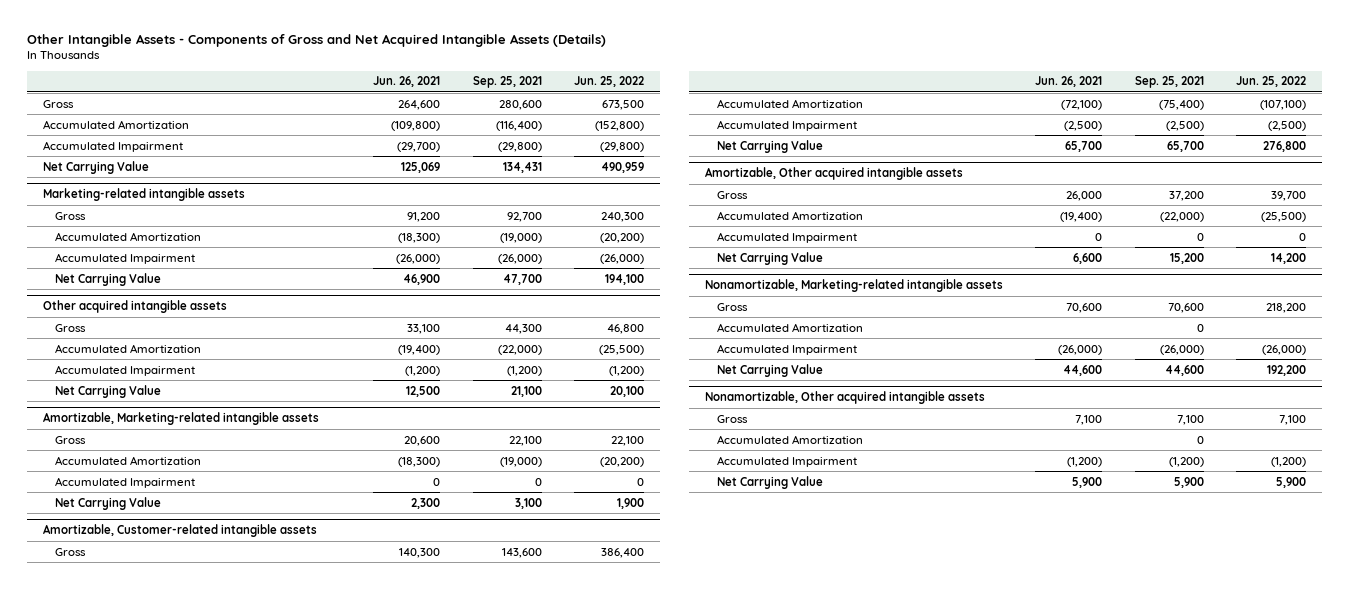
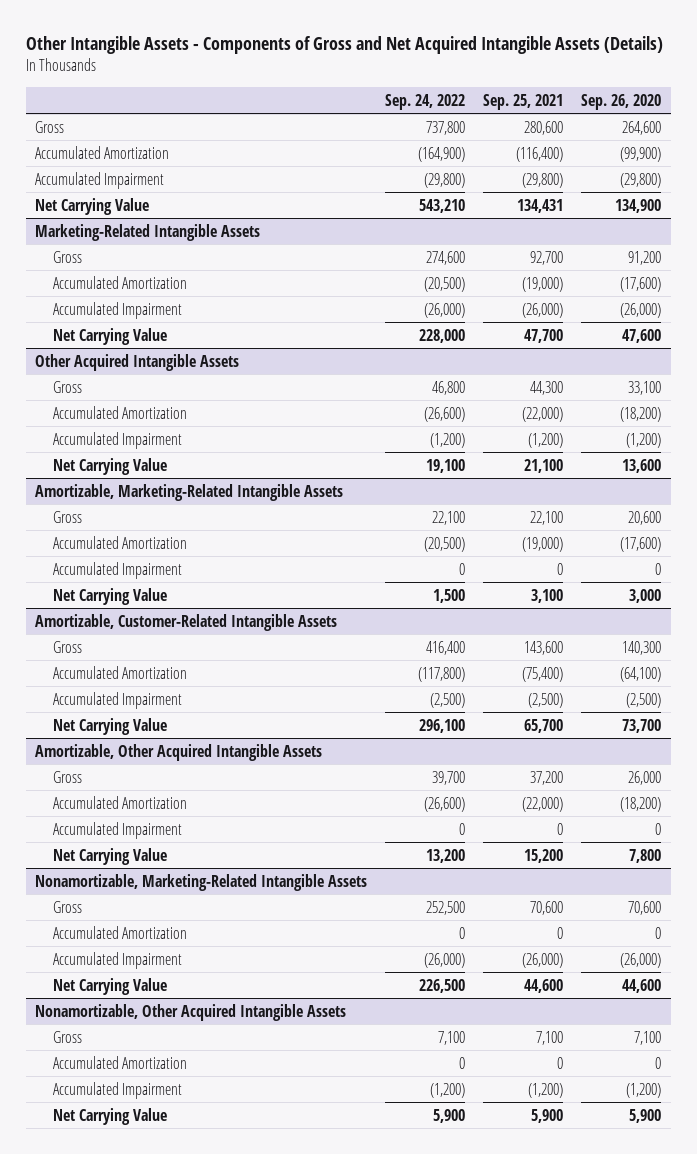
- | Jun. 26, 2021 | Sep. 25, 2021 | Jun. 25, 2022
+ | Sep. 24, 2022 | Sep. 25, 2021 | Sep. 26, 2020
- Marketing-related intangible assets
+ Marketing-Related Intangible Assets
- Other acquired intangible assets
+ Other Acquired Intangible Assets
- Amortizable, Marketing-related intangible assets
+ Amortizable, Marketing-Related Intangible Assets
- Amortizable, Customer-related intangible assets
+ Amortizable, Customer-Related Intangible Assets
- Amortizable, Other acquired intangible assets
+ Amortizable, Other Acquired Intangible Assets
- Nonamortizable, Marketing-related intangible assets
+ Nonamortizable, Marketing-Related Intangible Assets
- Nonamortizable, Other acquired intangible assets
+ Nonamortizable, Other Acquired Intangible Assets

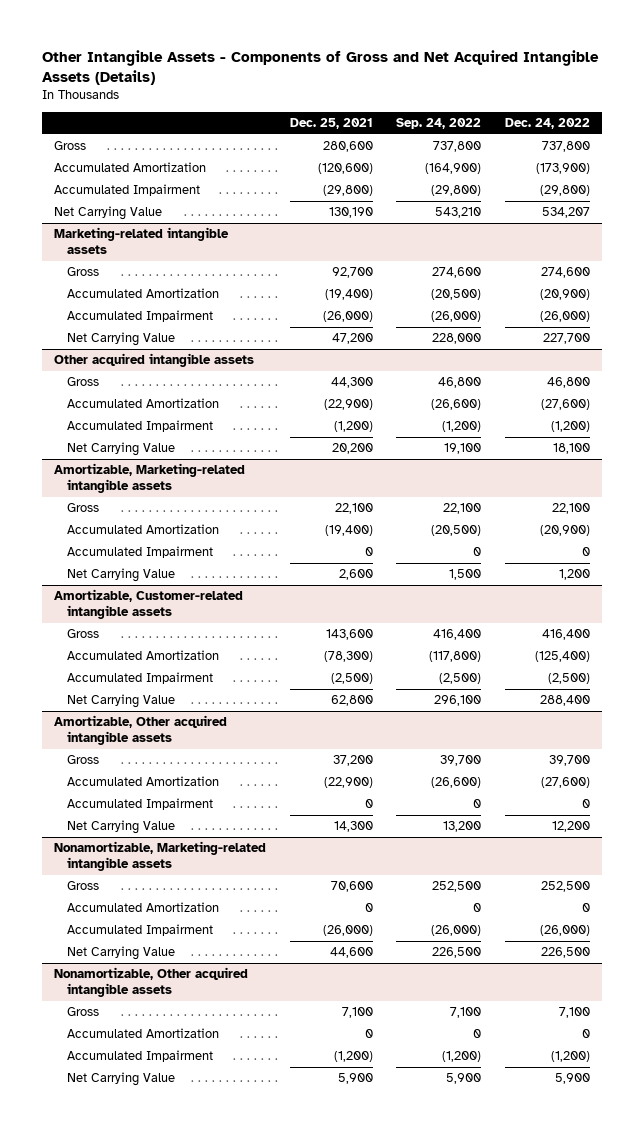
- | Sep. 24, 2022 | Sep. 25, 2021 | Sep. 26, 2020
+ | Dec. 25, 2021 | Sep. 24, 2022 | Dec. 24, 2022
- Marketing-Related Intangible Assets
+ Marketing-related intangible assets
- Other Acquired Intangible Assets
+ Other acquired intangible assets
- Amortizable, Marketing-Related Intangible Assets
+ Amortizable, Marketing-related intangible assets
- Amortizable, Customer-Related Intangible Assets
+ Amortizable, Customer-related intangible assets
- Amortizable, Other Acquired Intangible Assets
+ Amortizable, Other acquired intangible assets
- Nonamortizable, Marketing-Related Intangible Assets
+ Nonamortizable, Marketing-related intangible assets
- Nonamortizable, Other Acquired Intangible Assets
+ Nonamortizable, Other acquired intangible assets

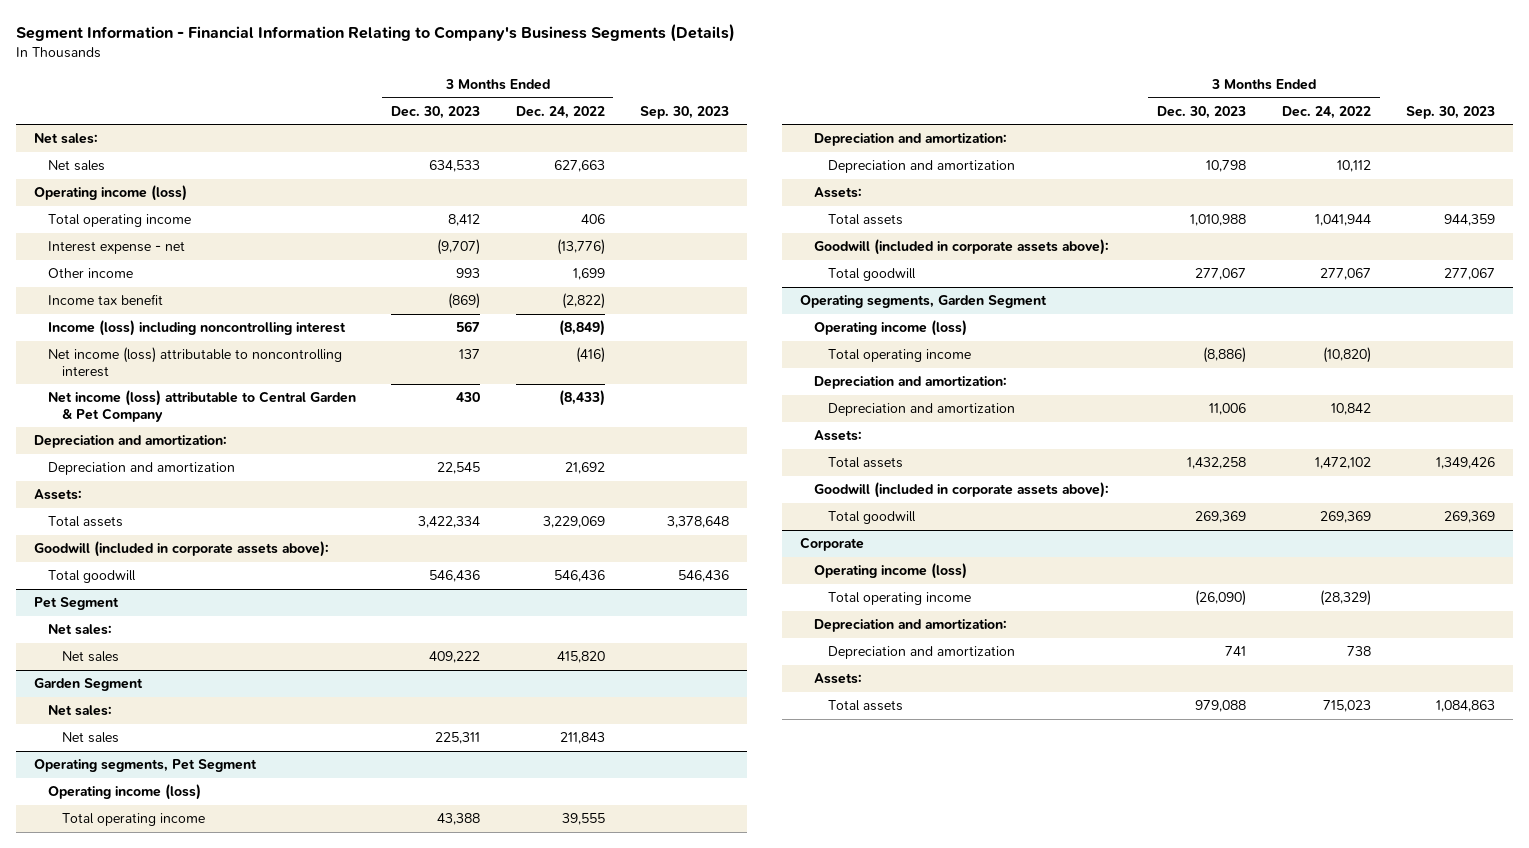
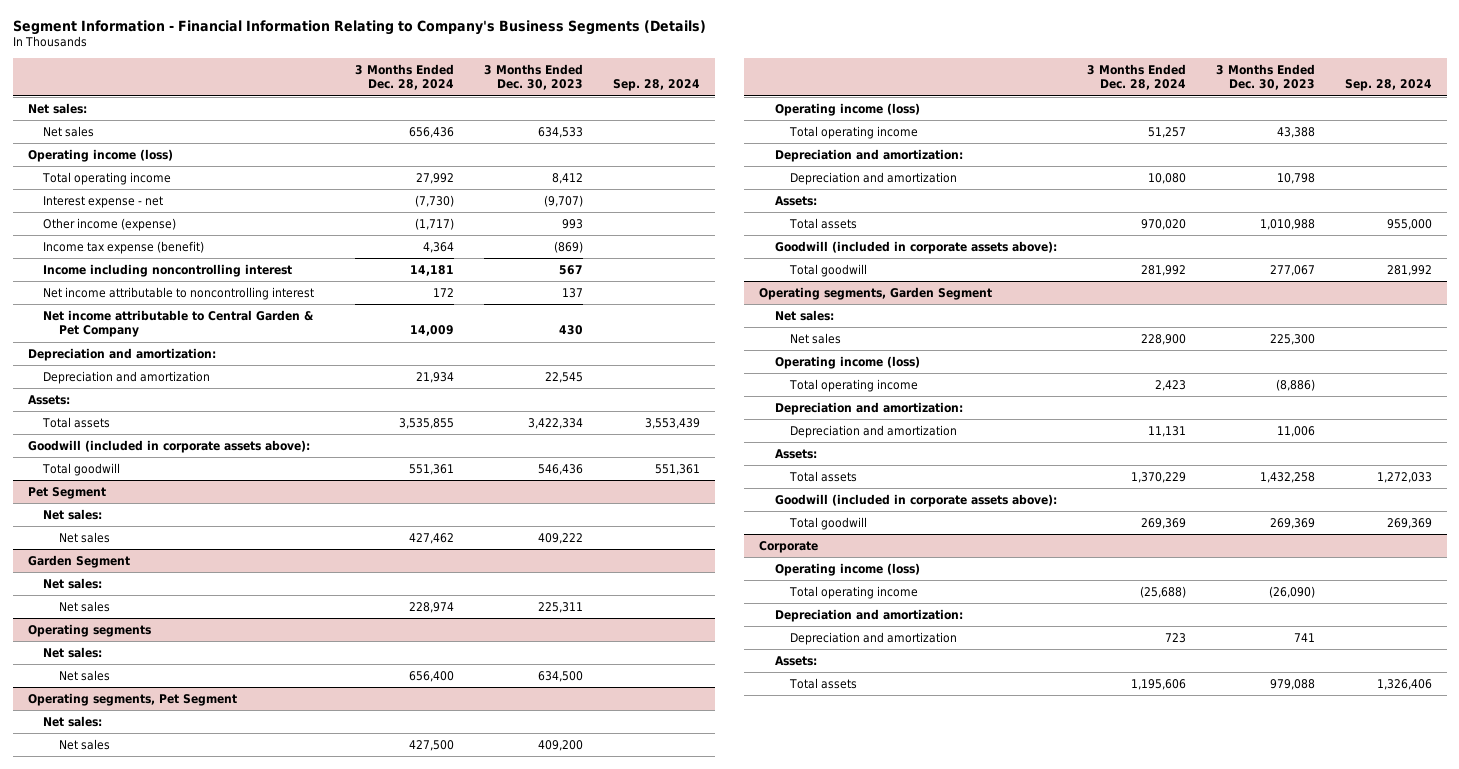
- | 3 Months Ended Dec. 30, 2023 | 3 Months Ended Dec. 24, 2022 | Sep. 30, 2023
+ | 3 Months Ended Dec. 28, 2024 | 3 Months Ended Dec. 30, 2023 | Sep. 28, 2024
- Other income | 993 | 1,699 |
- Income tax benefit | (869) | (2,822) |
- Income (loss) including noncontrolling interest | 567 | (8,849) |
- Net income (loss) attributable to noncontrolling interest | 137 | (416) |
- Net income (loss) attributable to Central Garden & Pet Company | 430 | (8,433) |
+ Other income (expense) | (1,717) | 993 |
+ Income tax expense (benefit) | 4,364 | (869) |
+ Income including noncontrolling interest | 14,181 | 567 |
+ Net income attributable to noncontrolling interest | 172 | 137 |
+ Net income attributable to Central Garden & Pet Company | 14,009 | 430 |
+ Operating segments
+ Net sales:
+ Net sales | 656,400 | 634,500 |
@ Operating segments, Pet Segment
+ Net sales:
+ Net sales | 427,500 | 409,200 |
@ Operating segments, Garden Segment
+ Net sales:
+ Net sales | 228,900 | 225,300 |

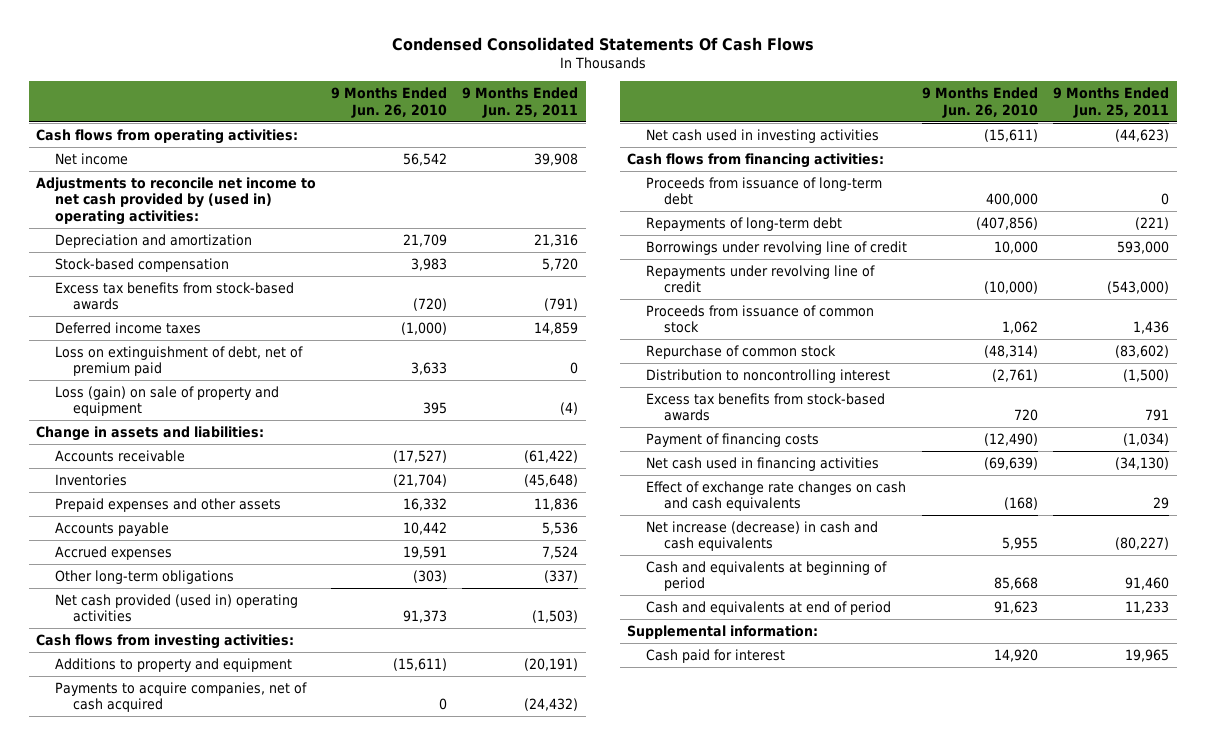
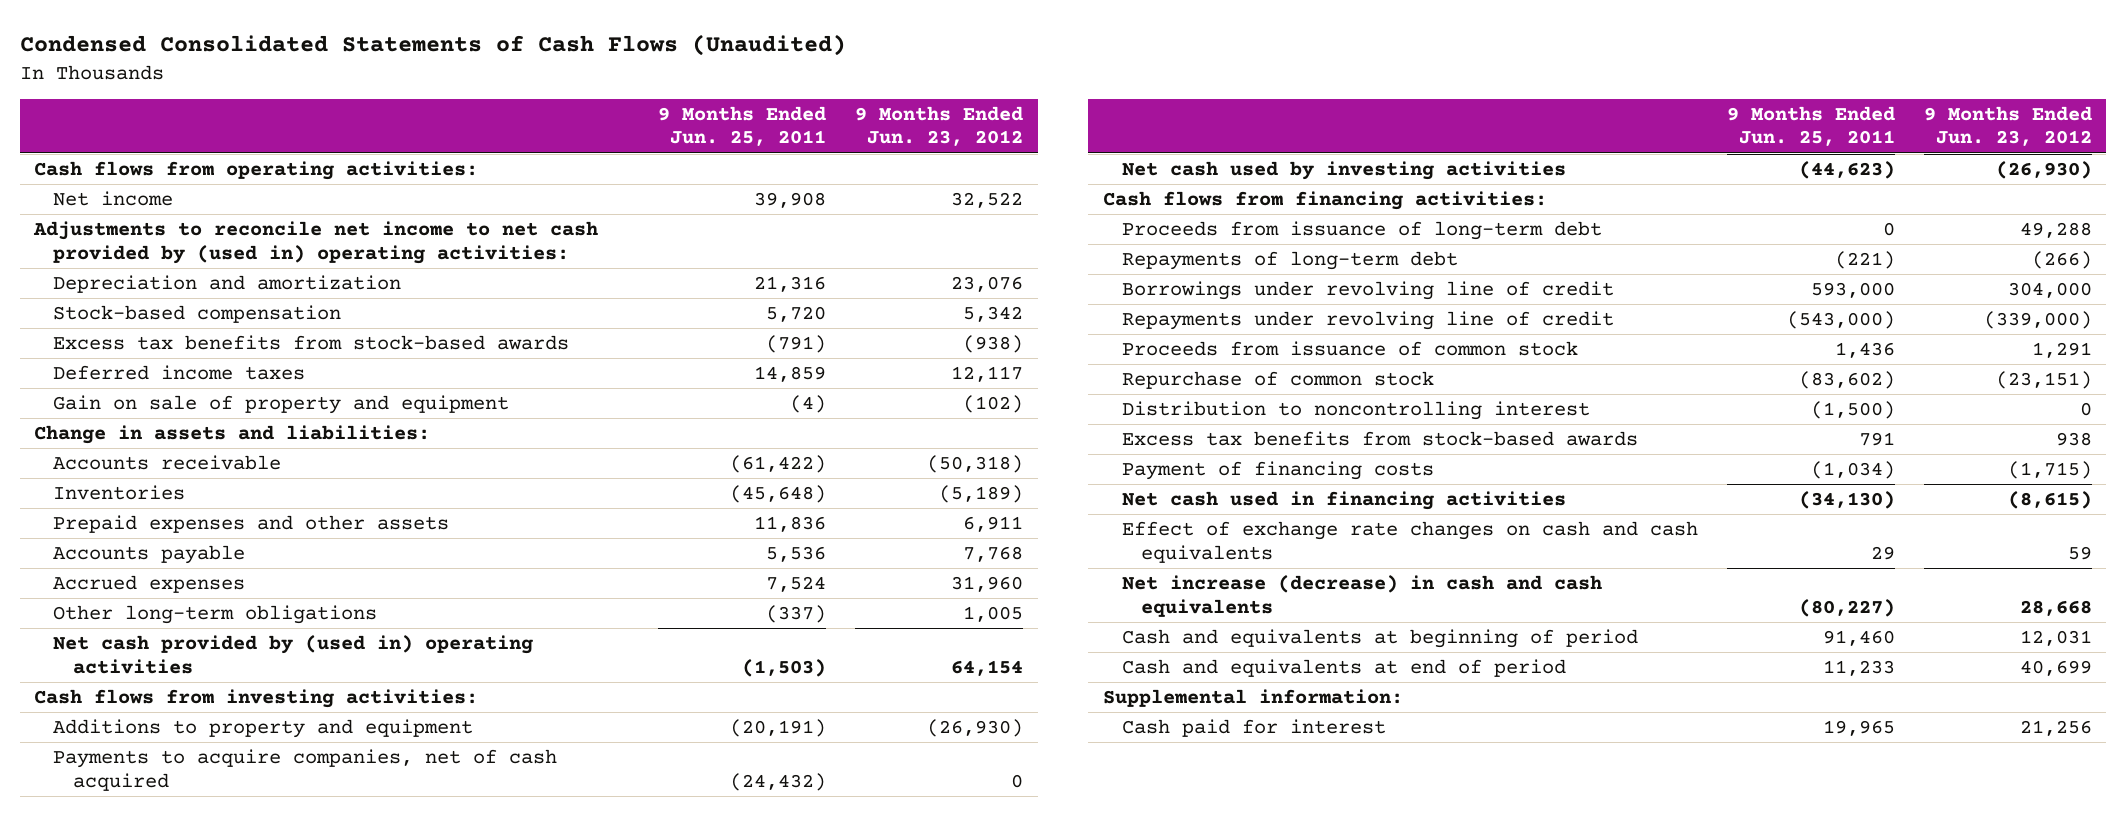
- Condensed Consolidated Statements Of Cash Flows
+ Condensed Consolidated Statements of Cash Flows (Unaudited)
- | 9 Months Ended Jun. 26, 2010 | 9 Months Ended Jun. 25, 2011
+ | 9 Months Ended Jun. 25, 2011 | 9 Months Ended Jun. 23, 2012
- Loss on extinguishment of debt, net of premium paid | 3,633 | 0
- Loss (gain) on sale of property and equipment | 395 | (4)
+ Gain on sale of property and equipment | (4) | (102)
- Net cash provided (used in) operating activities | 91,373 | (1,503)
+ Net cash provided by (used in) operating activities | (1,503) | 64,154
- Net cash used in investing activities | (15,611) | (44,623)
+ Net cash used by investing activities | (44,623) | (26,930)

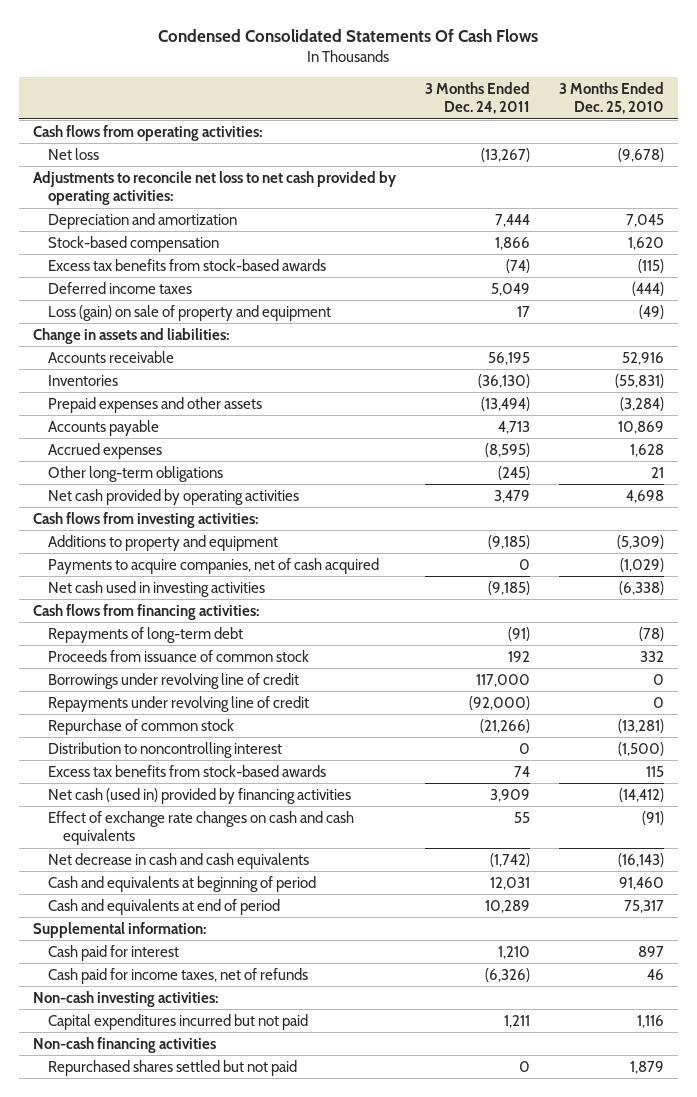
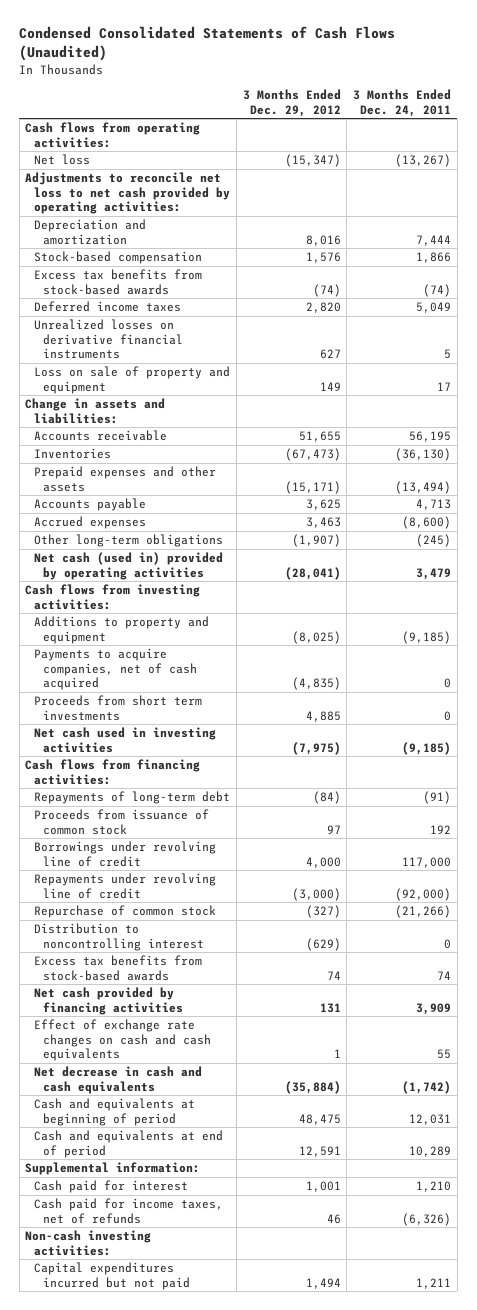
- Condensed Consolidated Statements Of Cash Flows
+ Condensed Consolidated Statements of Cash Flows (Unaudited)
- | 3 Months Ended Dec. 24, 2011 | 3 Months Ended Dec. 25, 2010
+ | 3 Months Ended Dec. 29, 2012 | 3 Months Ended Dec. 24, 2011
- Loss (gain) on sale of property and equipment | 17 | (49)
+ Unrealized losses on derivative financial instruments | 627 | 5
+ Loss on sale of property and equipment | 149 | 17
- Accrued expenses | (8,595) | 1,628
+ Accrued expenses | 3,463 | (8,600)
- Net cash provided by operating activities | 3,479 | 4,698
+ Net cash (used in) provided by operating activities | (28,041) | 3,479
+ Proceeds from short term investments | 4,885 | 0
- Net cash (used in) provided by financing activities | 3,909 | (14,412)
+ Net cash provided by financing activities | 131 | 3,909
- Non-cash financing activities
- Repurchased shares settled but not paid | 0 | 1,879

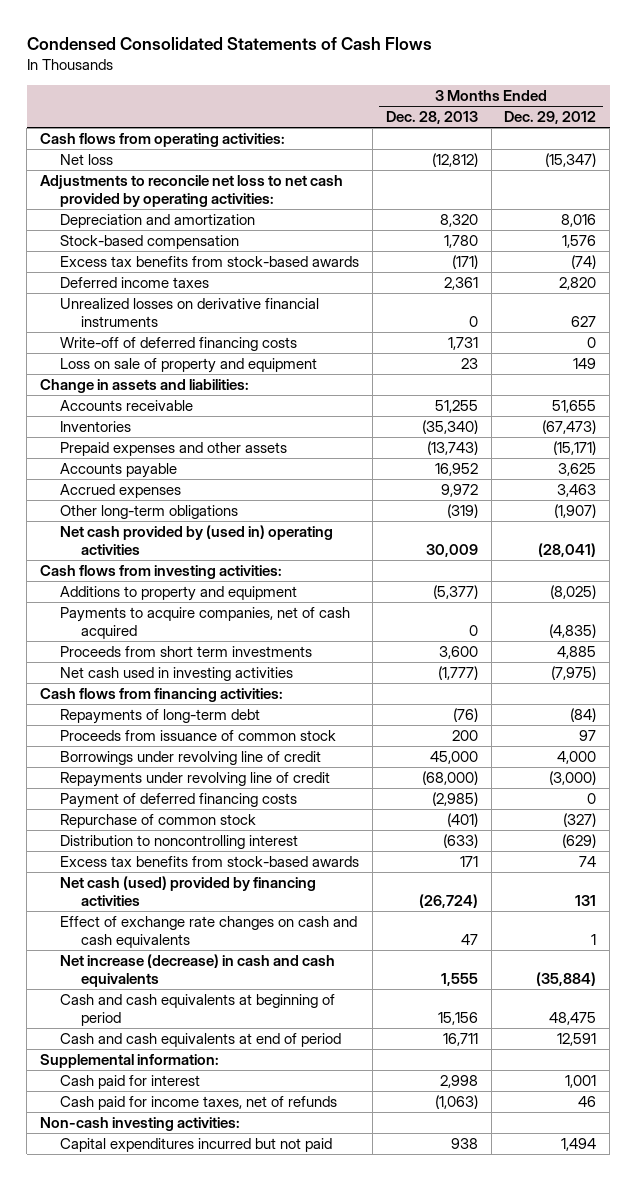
- Condensed Consolidated Statements of Cash Flows (Unaudited)
+ Condensed Consolidated Statements of Cash Flows
- | 3 Months Ended Dec. 29, 2012 | 3 Months Ended Dec. 24, 2011
+ | 3 Months Ended Dec. 28, 2013 | 3 Months Ended Dec. 29, 2012
+ Write-off of deferred financing costs | 1,731 | 0
- Net cash (used in) provided by operating activities | (28,041) | 3,479
+ Net cash provided by (used in) operating activities | 30,009 | (28,041)
+ Payment of deferred financing costs | (2,985) | 0
- Net cash provided by financing activities | 131 | 3,909
+ Net cash (used) provided by financing activities | (26,724) | 131
- Net decrease in cash and cash equivalents | (35,884) | (1,742)
- Cash and equivalents at beginning of period | 48,475 | 12,031
- Cash and equivalents at end of period | 12,591 | 10,289
+ Net increase (decrease) in cash and cash equivalents | 1,555 | (35,884)
+ Cash and cash equivalents at beginning of period | 15,156 | 48,475
+ Cash and cash equivalents at end of period | 16,711 | 12,591

